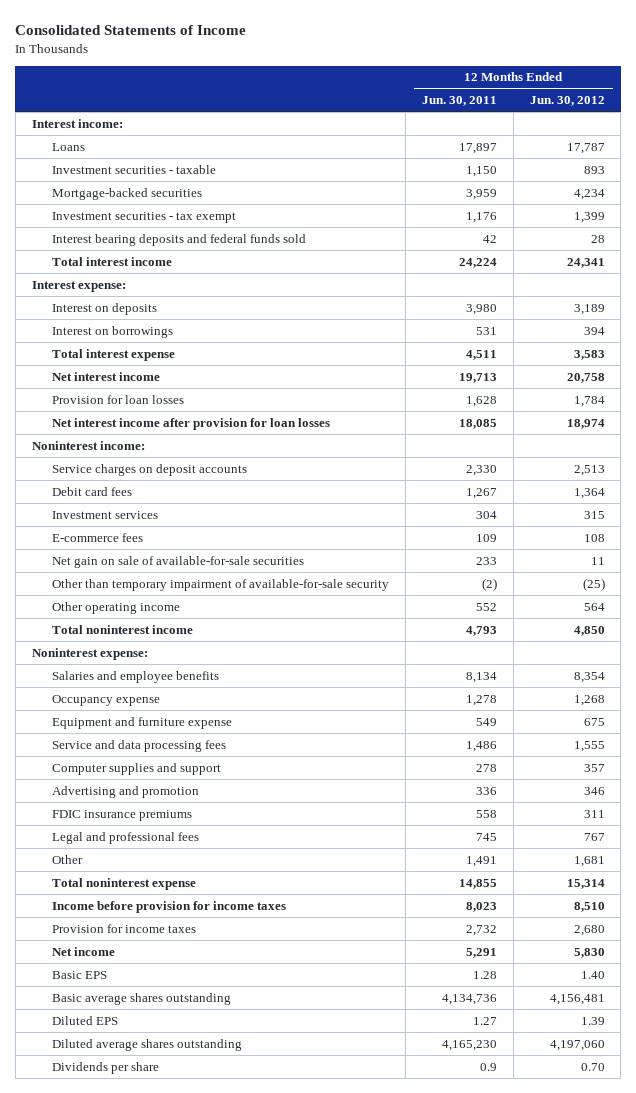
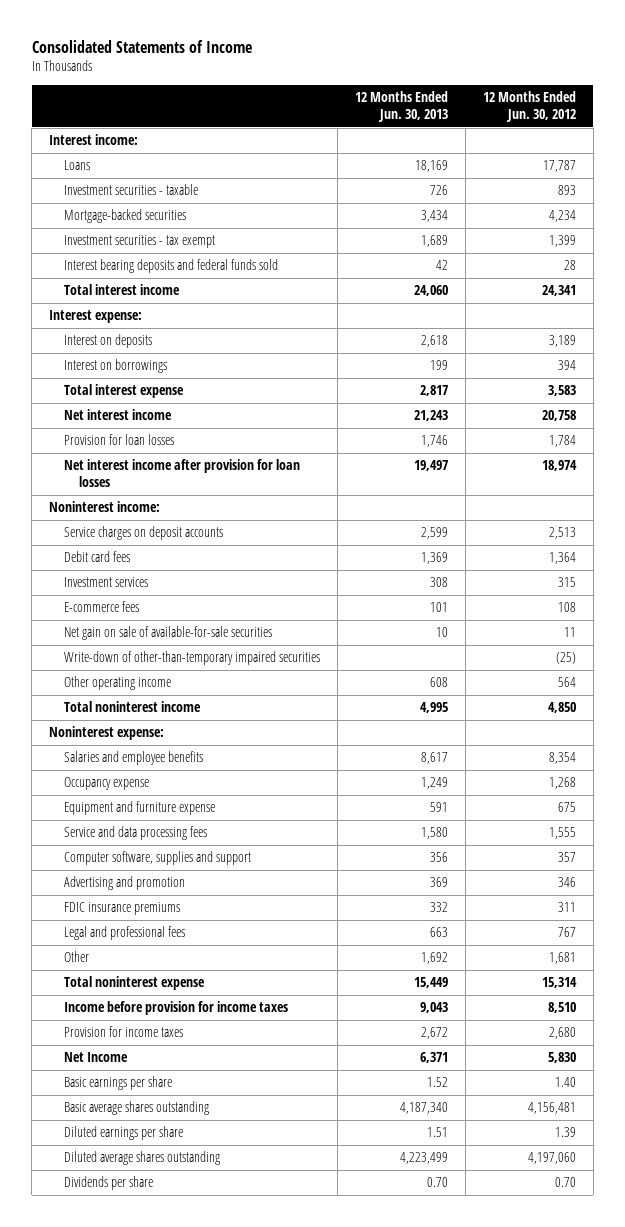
- | 12 Months Ended Jun. 30, 2011 | 12 Months Ended Jun. 30, 2012
+ | 12 Months Ended Jun. 30, 2013 | 12 Months Ended Jun. 30, 2012
- Other than temporary impairment of available-for-sale security | (2) | (25)
+ Write-down of other-than-temporary impaired securities | | (25)
- Computer supplies and support | 278 | 357
+ Computer software, supplies and support | 356 | 357
- Net income | 5,291 | 5,830
- Basic EPS | 1.28 | 1.40
+ Net Income | 6,371 | 5,830
+ Basic earnings per share | 1.52 | 1.40
- Diluted EPS | 1.27 | 1.39
+ Diluted earnings per share | 1.51 | 1.39

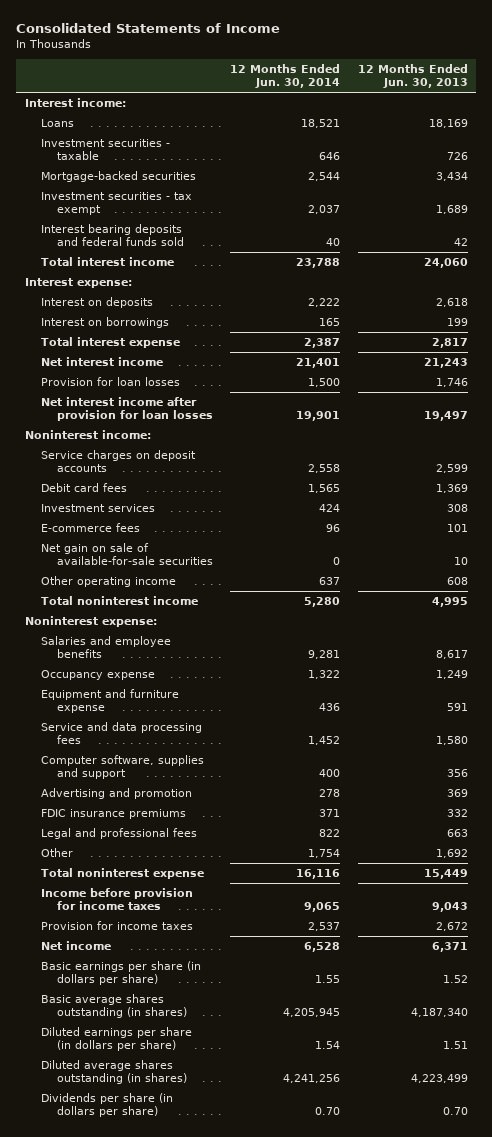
- | 12 Months Ended Jun. 30, 2013 | 12 Months Ended Jun. 30, 2012
+ | 12 Months Ended Jun. 30, 2014 | 12 Months Ended Jun. 30, 2013
- Write-down of other-than-temporary impaired securities | | (25)
- Net Income | 6,371 | 5,830
- Basic earnings per share | 1.52 | 1.40
- Basic average shares outstanding | 4,187,340 | 4,156,481
- Diluted earnings per share | 1.51 | 1.39
- Diluted average shares outstanding | 4,223,499 | 4,197,060
- Dividends per share | 0.70 | 0.70
+ Net income | 6,528 | 6,371
+ Basic earnings per share (in dollars per share) | 1.55 | 1.52
+ Basic average shares outstanding (in shares) | 4,205,945 | 4,187,340
+ Diluted earnings per share (in dollars per share) | 1.54 | 1.51
+ Diluted average shares outstanding (in shares) | 4,241,256 | 4,223,499
+ Dividends per share (in dollars per share) | 0.70 | 0.70

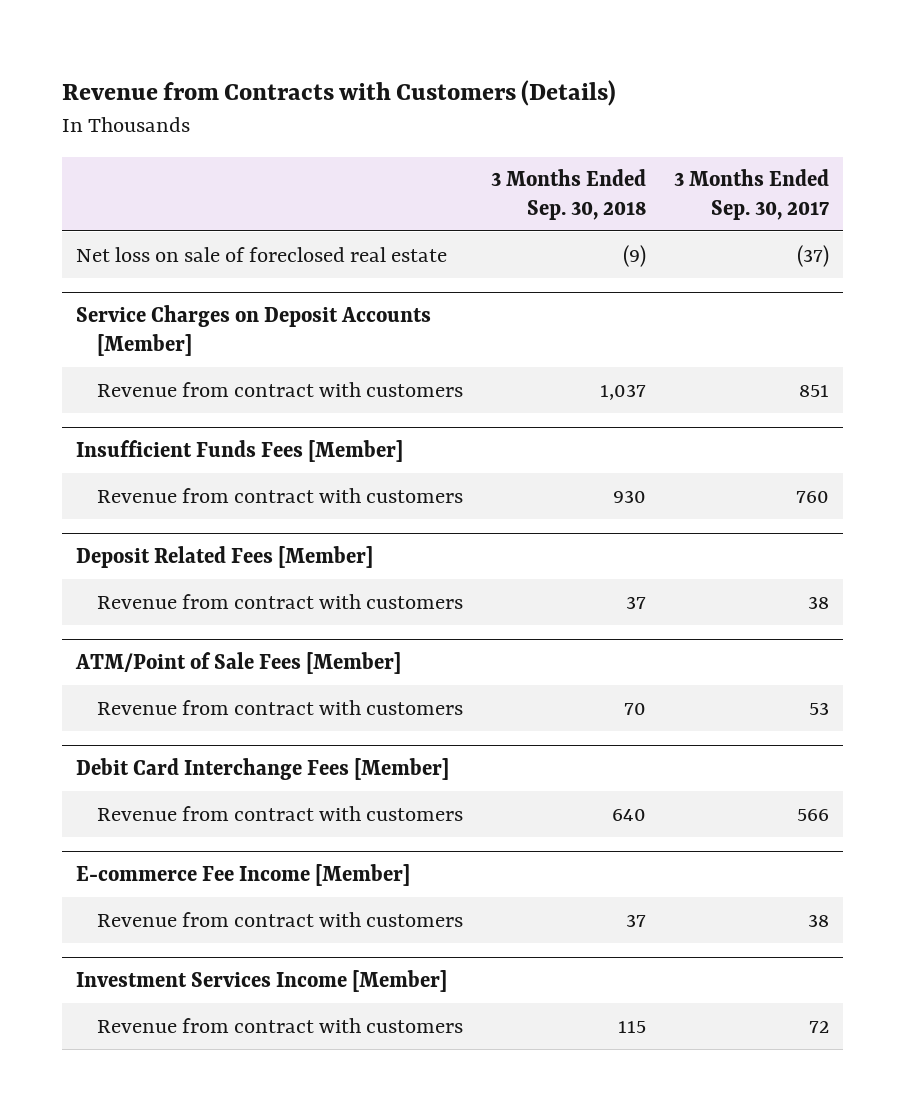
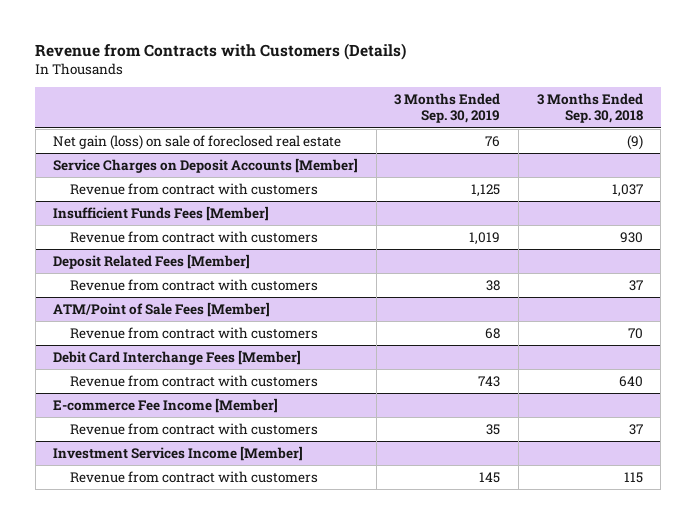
- | 3 Months Ended Sep. 30, 2018 | 3 Months Ended Sep. 30, 2017
+ | 3 Months Ended Sep. 30, 2019 | 3 Months Ended Sep. 30, 2018
- Net loss on sale of foreclosed real estate | (9) | (37)
+ Net gain (loss) on sale of foreclosed real estate | 76 | (9)

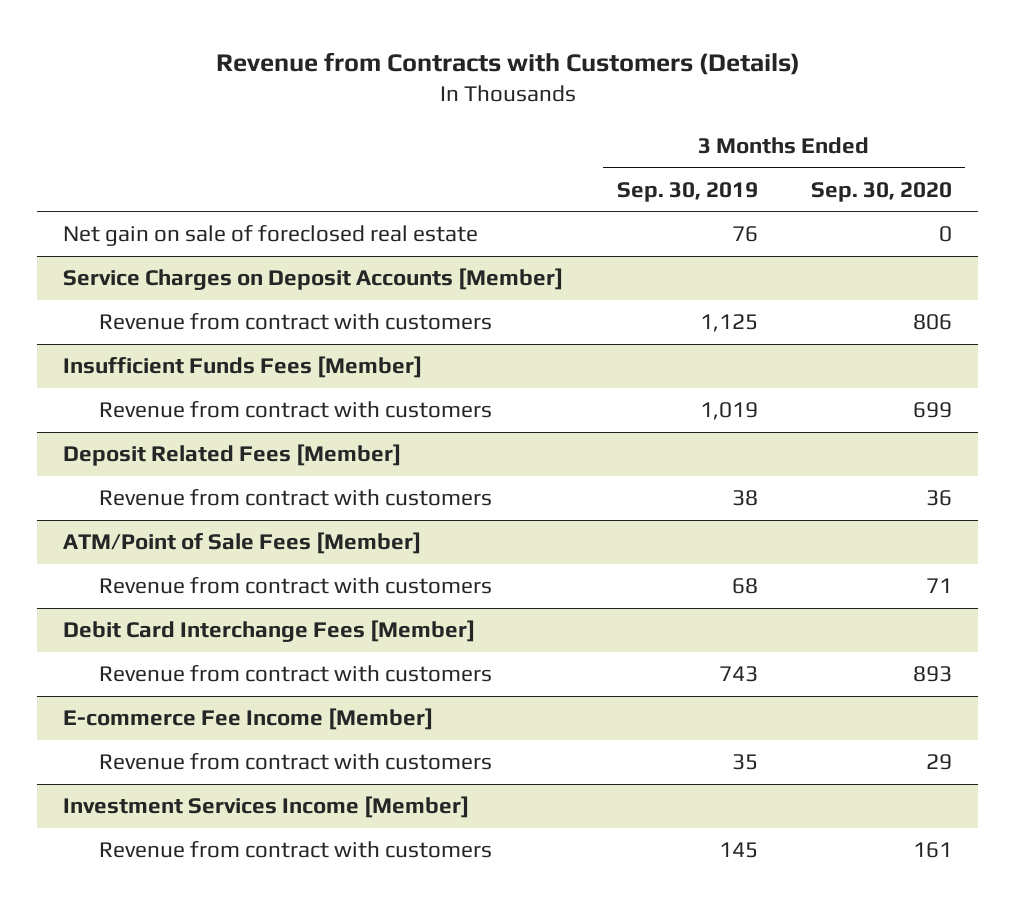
- | 3 Months Ended Sep. 30, 2019 | 3 Months Ended Sep. 30, 2018
+ | 3 Months Ended Sep. 30, 2019 | 3 Months Ended Sep. 30, 2020
- Net gain (loss) on sale of foreclosed real estate | 76 | (9)
+ Net gain on sale of foreclosed real estate | 76 | 0

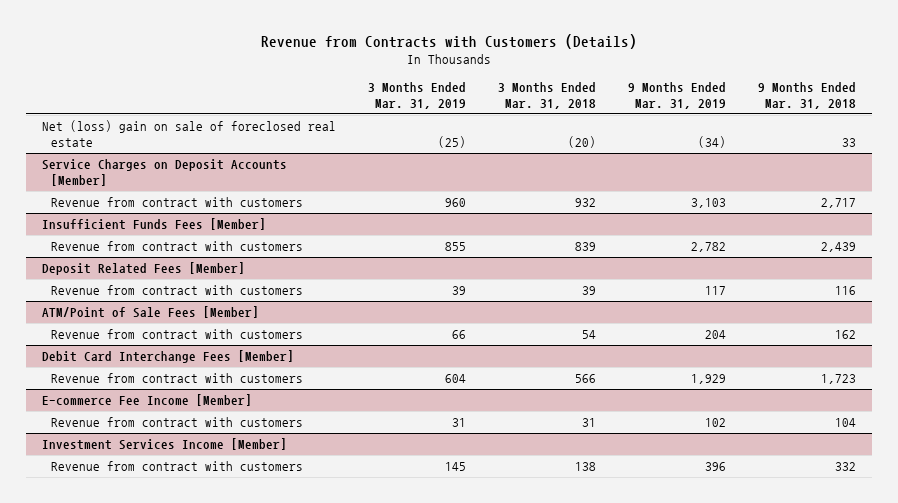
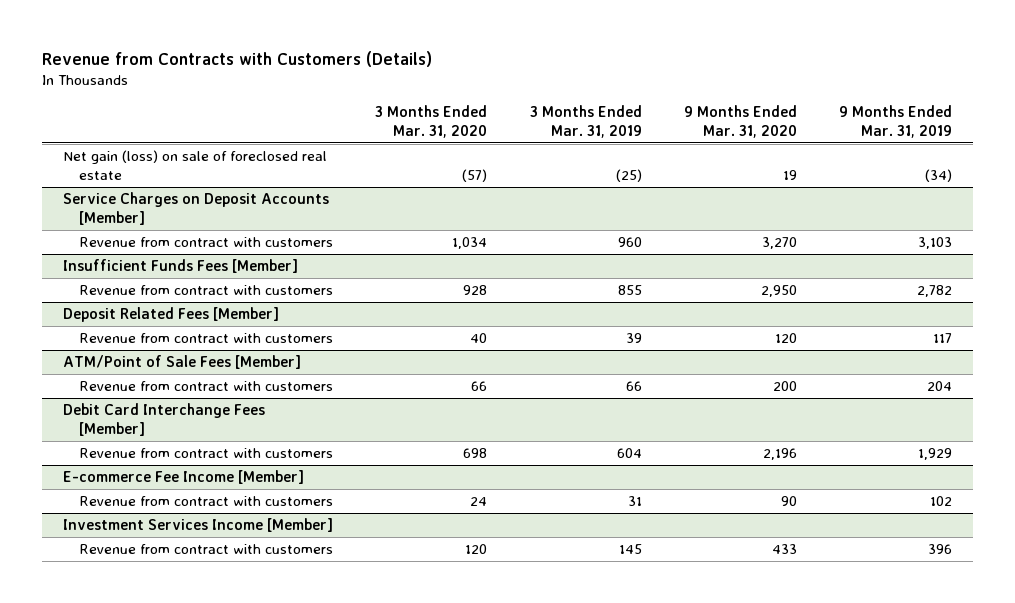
- | 3 Months Ended Mar. 31, 2019 | 3 Months Ended Mar. 31, 2018 | 9 Months Ended Mar. 31, 2019 | 9 Months Ended Mar. 31, 2018
+ | 3 Months Ended Mar. 31, 2020 | 3 Months Ended Mar. 31, 2019 | 9 Months Ended Mar. 31, 2020 | 9 Months Ended Mar. 31, 2019
- Net (loss) gain on sale of foreclosed real estate | (25) | (20) | (34) | 33
+ Net gain (loss) on sale of foreclosed real estate | (57) | (25) | 19 | (34)

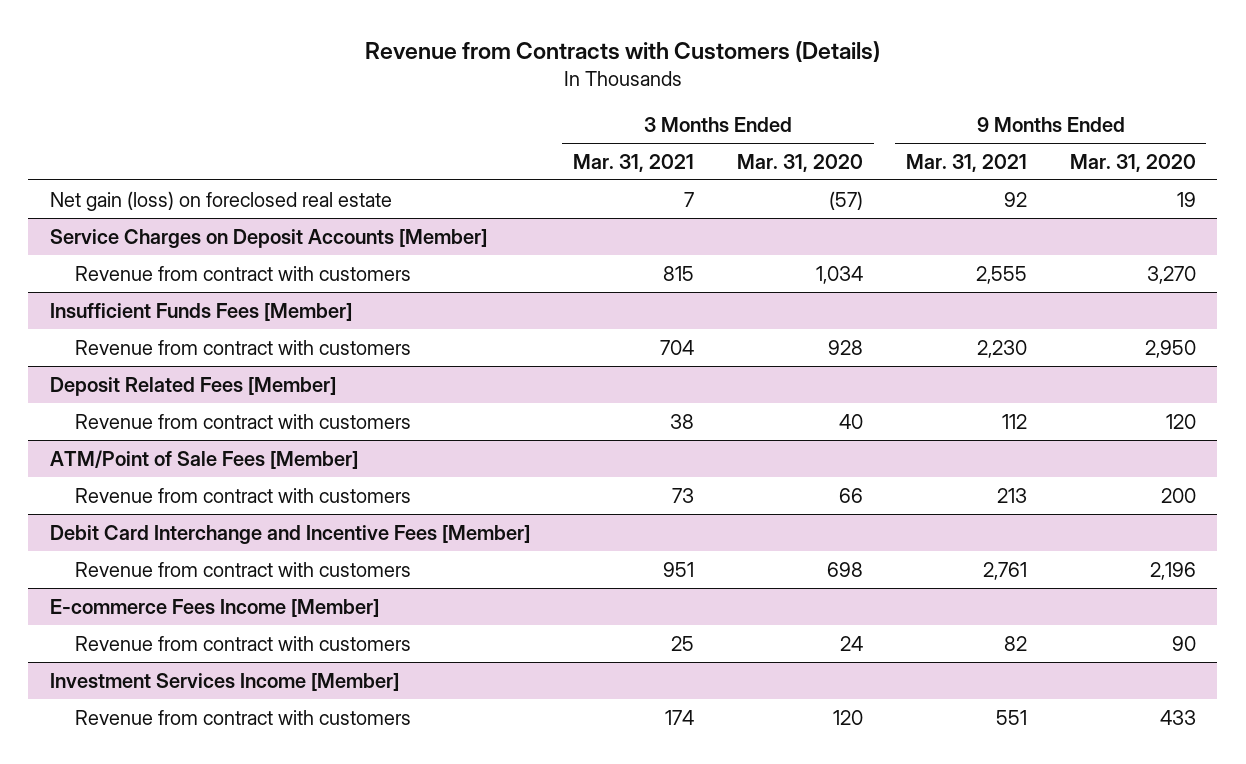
- | 3 Months Ended Mar. 31, 2020 | 3 Months Ended Mar. 31, 2019 | 9 Months Ended Mar. 31, 2020 | 9 Months Ended Mar. 31, 2019
+ | 3 Months Ended Mar. 31, 2021 | 3 Months Ended Mar. 31, 2020 | 9 Months Ended Mar. 31, 2021 | 9 Months Ended Mar. 31, 2020
- Net gain (loss) on sale of foreclosed real estate | (57) | (25) | 19 | (34)
+ Net gain (loss) on foreclosed real estate | 7 | (57) | 92 | 19
- Debit Card Interchange Fees [Member]
+ Debit Card Interchange and Incentive Fees [Member]
- E-commerce Fee Income [Member]
+ E-commerce Fees Income [Member]

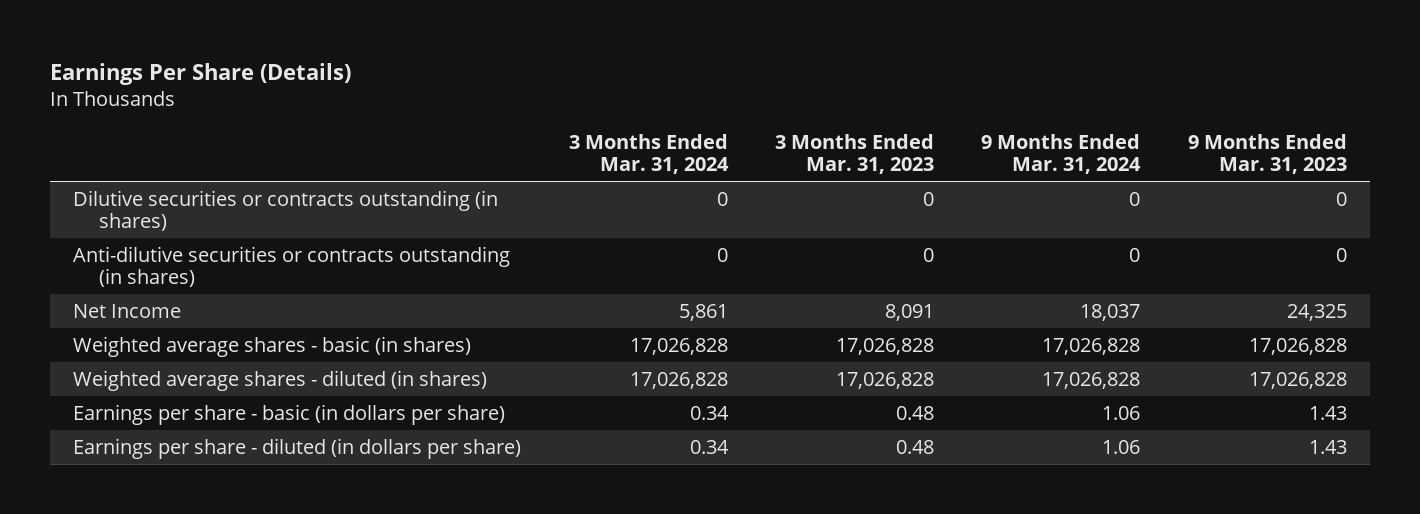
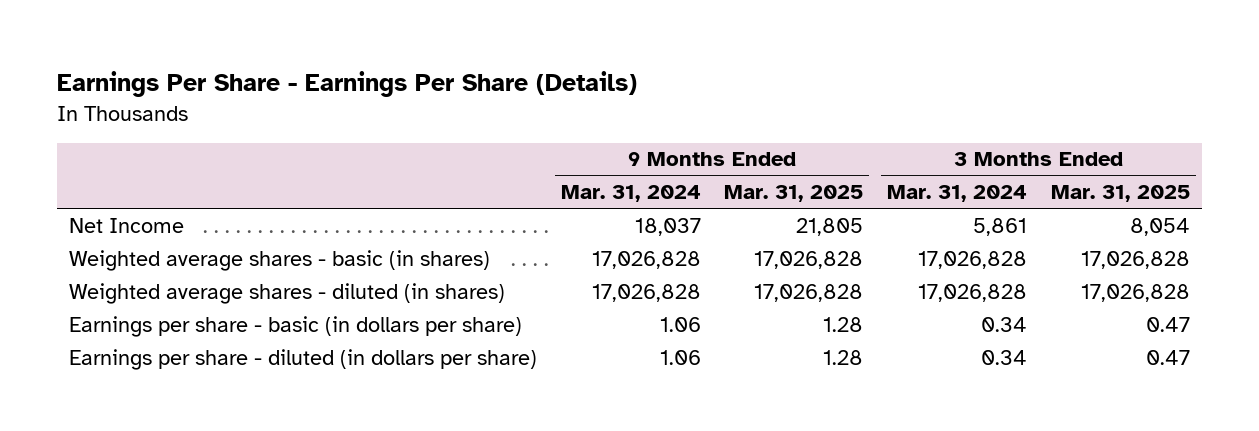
- Earnings Per Share (Details)
+ Earnings Per Share - Earnings Per Share (Details)
- | 3 Months Ended Mar. 31, 2024 | 3 Months Ended Mar. 31, 2023 | 9 Months Ended Mar. 31, 2024 | 9 Months Ended Mar. 31, 2023
+ | 9 Months Ended Mar. 31, 2024 | 9 Months Ended Mar. 31, 2025 | 3 Months Ended Mar. 31, 2024 | 3 Months Ended Mar. 31, 2025
- Dilutive securities or contracts outstanding (in shares) | 0 | 0 | 0 | 0
- Anti-dilutive securities or contracts outstanding (in shares) | 0 | 0 | 0 | 0

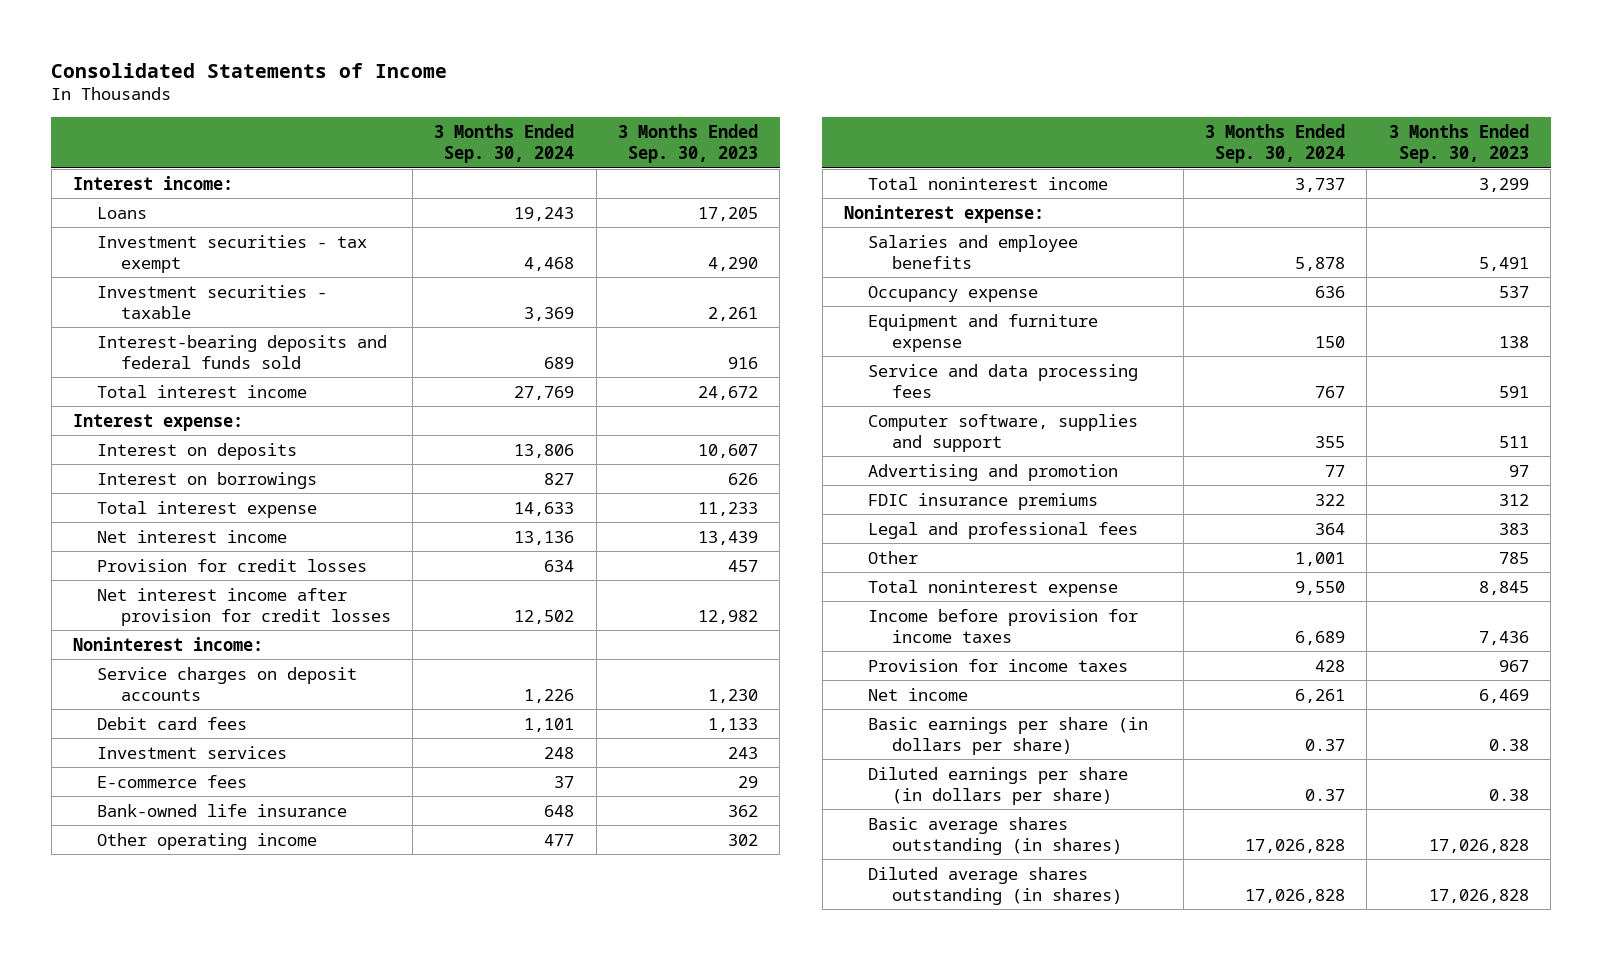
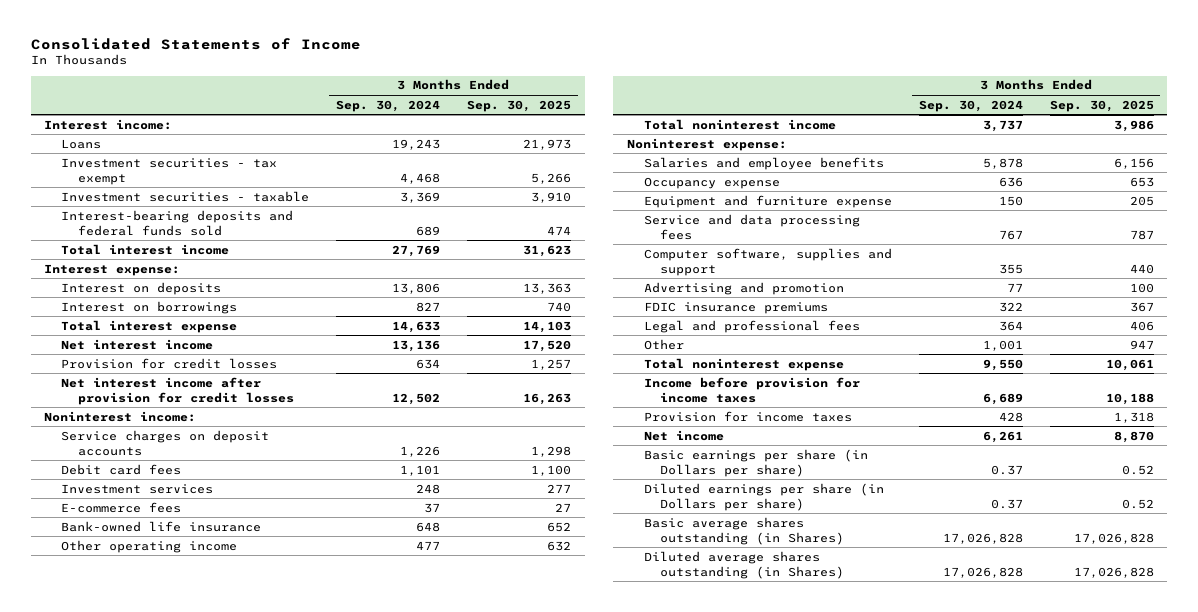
- | 3 Months Ended Sep. 30, 2024 | 3 Months Ended Sep. 30, 2023
+ | 3 Months Ended Sep. 30, 2024 | 3 Months Ended Sep. 30, 2025
- Basic earnings per share (in dollars per share) | 0.37 | 0.38
- Diluted earnings per share (in dollars per share) | 0.37 | 0.38
- Basic average shares outstanding (in shares) | 17,026,828 | 17,026,828
- Diluted average shares outstanding (in shares) | 17,026,828 | 17,026,828
+ Basic earnings per share (in Dollars per share) | 0.37 | 0.52
+ Diluted earnings per share (in Dollars per share) | 0.37 | 0.52
+ Basic average shares outstanding (in Shares) | 17,026,828 | 17,026,828
+ Diluted average shares outstanding (in Shares) | 17,026,828 | 17,026,828

